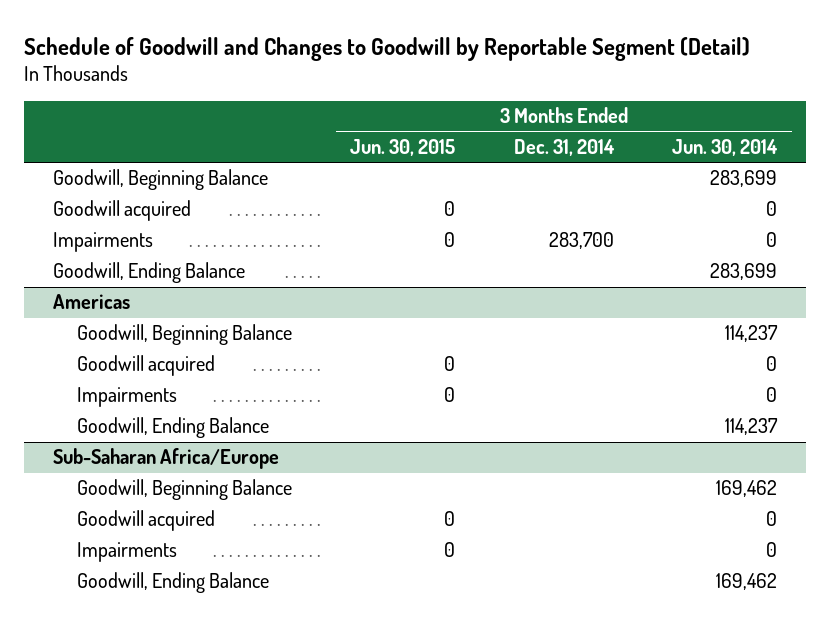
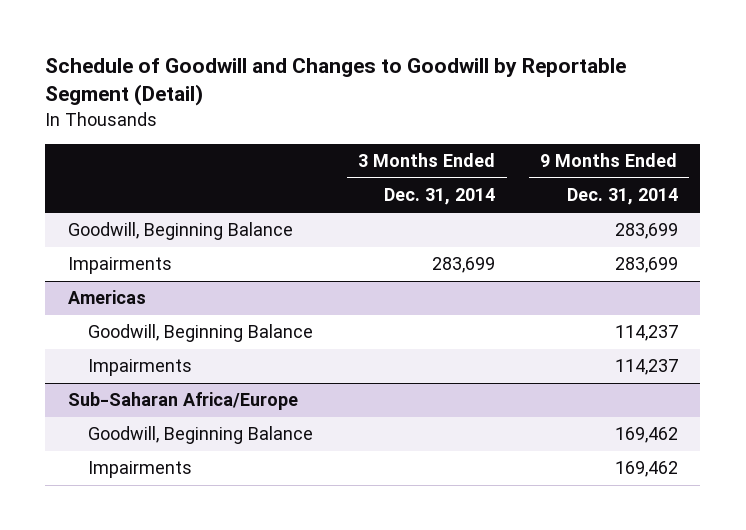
- | 3 Months Ended Jun. 30, 2015 | 3 Months Ended Dec. 31, 2014 | 3 Months Ended Jun. 30, 2014
+ | 3 Months Ended Dec. 31, 2014 | 9 Months Ended Dec. 31, 2014
- Goodwill acquired | 0 | | 0
- Impairments | 0 | 283,700 | 0
- Goodwill, Ending Balance | | | 283,699
+ Impairments | 283,699 | 283,699
@ Americas
- Goodwill acquired | 0 | | 0
- Goodwill, Ending Balance | | | 114,237
@ Sub-Saharan Africa/Europe
- Goodwill acquired | 0 | | 0
- Goodwill, Ending Balance | | | 169,462

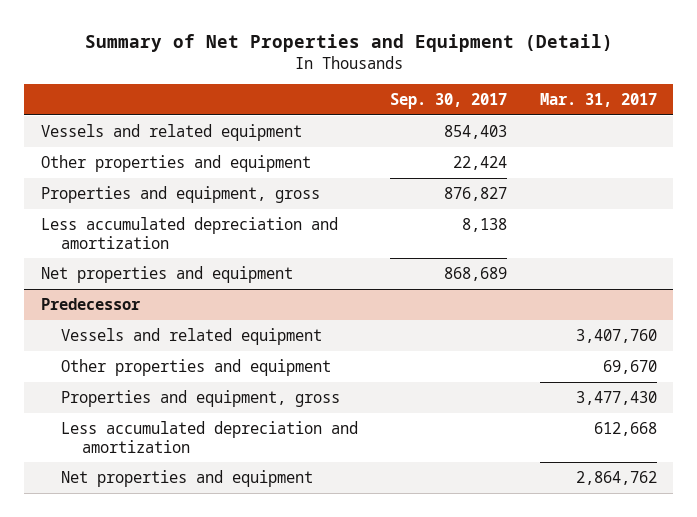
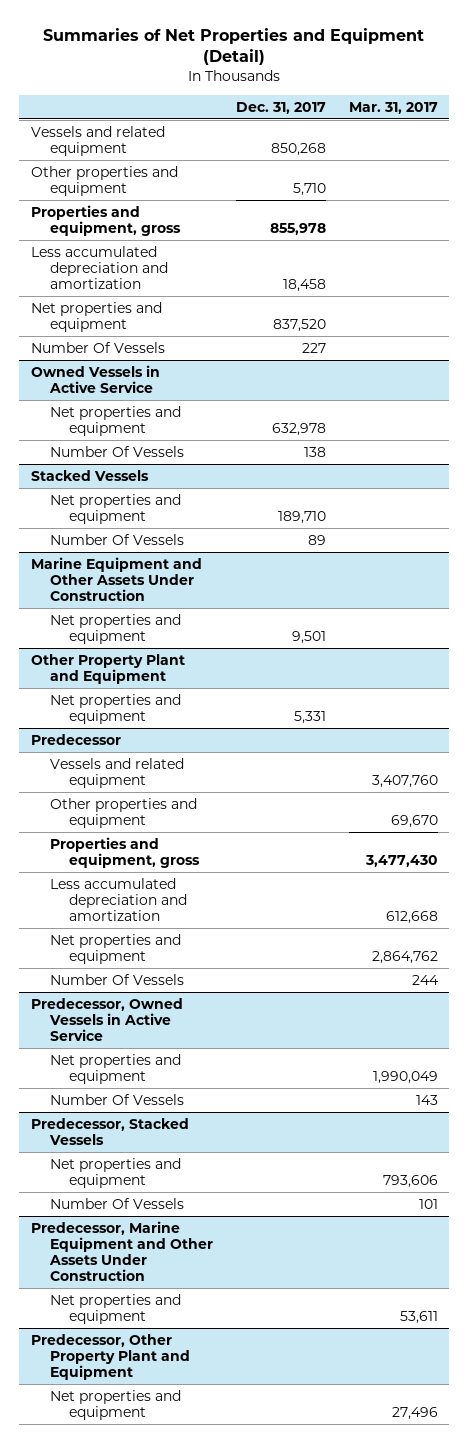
- Summary of Net Properties and Equipment (Detail)
+ Summaries of Net Properties and Equipment (Detail)
- | Sep. 30, 2017 | Mar. 31, 2017
+ | Dec. 31, 2017 | Mar. 31, 2017
+ Number Of Vessels | 227 |
+ Owned Vessels in Active Service
+ Net properties and equipment | 632,978 |
+ Number Of Vessels | 138 |
+ Stacked Vessels
+ Net properties and equipment | 189,710 |
+ Number Of Vessels | 89 |
+ Marine Equipment and Other Assets Under Construction
+ Net properties and equipment | 9,501 |
+ Other Property Plant and Equipment
+ Net properties and equipment | 5,331 |
@ Predecessor
+ Number Of Vessels | | 244
+ Predecessor, Owned Vessels in Active Service
+ Net properties and equipment | | 1,990,049
+ Number Of Vessels | | 143
+ Predecessor, Stacked Vessels
+ Net properties and equipment | | 793,606
+ Number Of Vessels | | 101
+ Predecessor, Marine Equipment and Other Assets Under Construction
+ Net properties and equipment | | 53,611
+ Predecessor, Other Property Plant and Equipment
+ Net properties and equipment | | 27,496

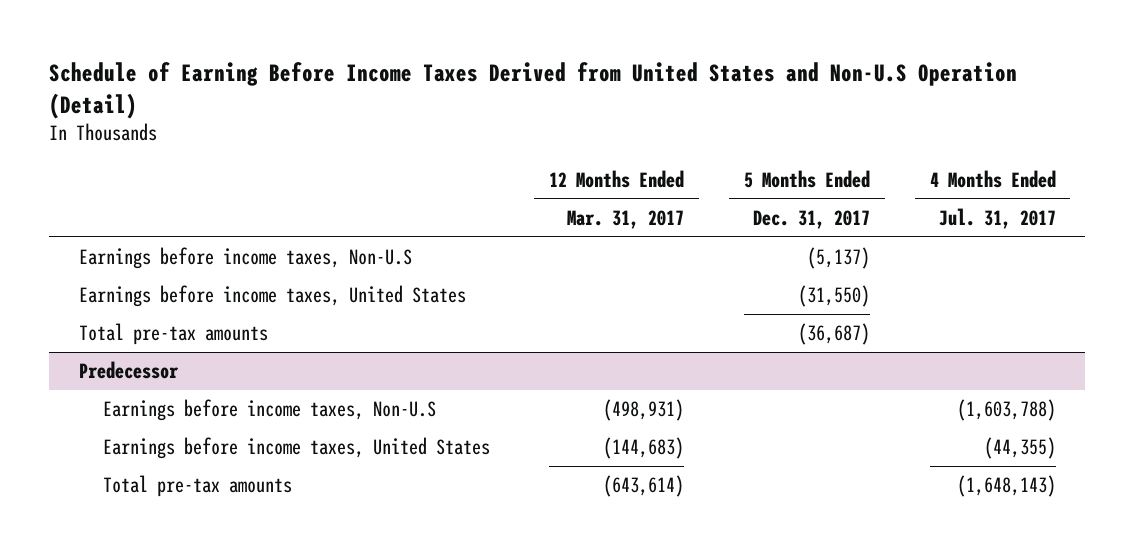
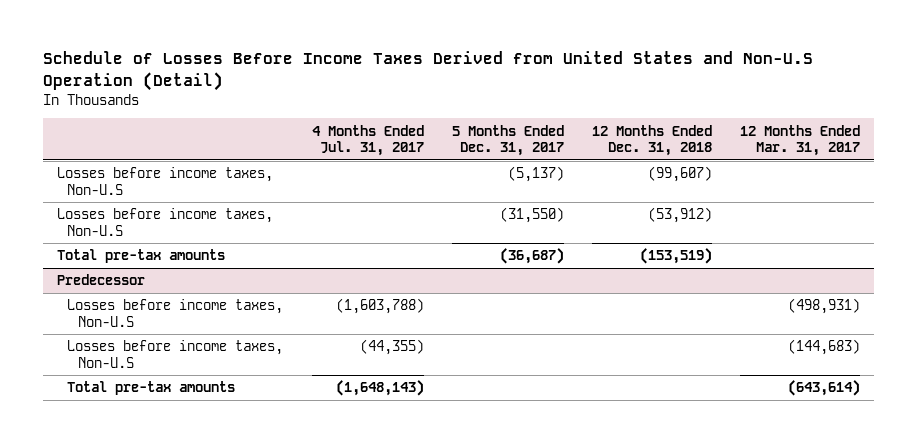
- Schedule of Earning Before Income Taxes Derived from United States and Non-U.S Operation (Detail)
+ Schedule of Losses Before Income Taxes Derived from United States and Non-U.S Operation (Detail)
- | 12 Months Ended Mar. 31, 2017 | 5 Months Ended Dec. 31, 2017 | 4 Months Ended Jul. 31, 2017
+ | 4 Months Ended Jul. 31, 2017 | 5 Months Ended Dec. 31, 2017 | 12 Months Ended Dec. 31, 2018 | 12 Months Ended Mar. 31, 2017
- Earnings before income taxes, Non-U.S | | (5,137) |
- Earnings before income taxes, United States | | (31,550) |
+ Losses before income taxes, Non-U.S | | (5,137) | (99,607) |
+ Losses before income taxes, Non-U.S | | (31,550) | (53,912) |
@ Predecessor
- Earnings before income taxes, Non-U.S | (498,931) | | (1,603,788)
- Earnings before income taxes, United States | (144,683) | | (44,355)
+ Losses before income taxes, Non-U.S | (1,603,788) | | | (498,931)
+ Losses before income taxes, Non-U.S | (44,355) | | | (144,683)

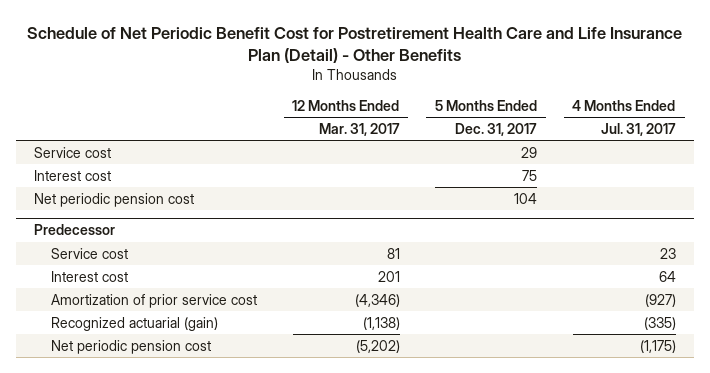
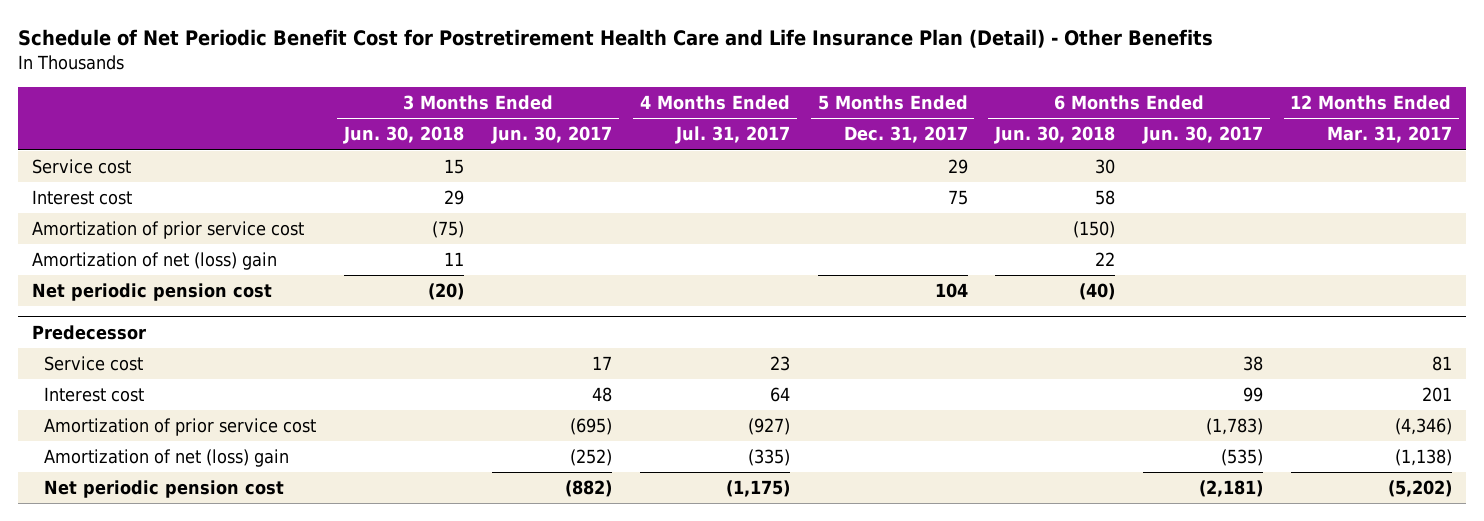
- | 12 Months Ended Mar. 31, 2017 | 5 Months Ended Dec. 31, 2017 | 4 Months Ended Jul. 31, 2017
+ | 3 Months Ended Jun. 30, 2018 | 3 Months Ended Jun. 30, 2017 | 4 Months Ended Jul. 31, 2017 | 5 Months Ended Dec. 31, 2017 | 6 Months Ended Jun. 30, 2018 | 6 Months Ended Jun. 30, 2017 | 12 Months Ended Mar. 31, 2017
+ Amortization of prior service cost | (75) | | | | (150) | |
+ Amortization of net (loss) gain | 11 | | | | 22 | |
@ Predecessor
- Recognized actuarial (gain) | (1,138) | | (335)
+ Amortization of net (loss) gain | | (252) | (335) | | | (535) | (1,138)

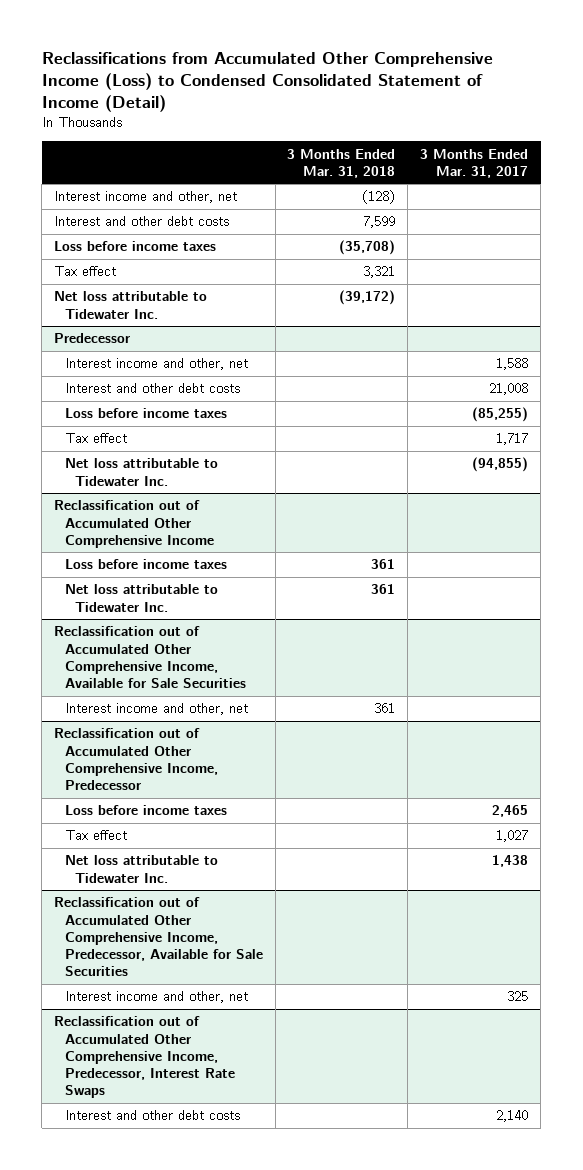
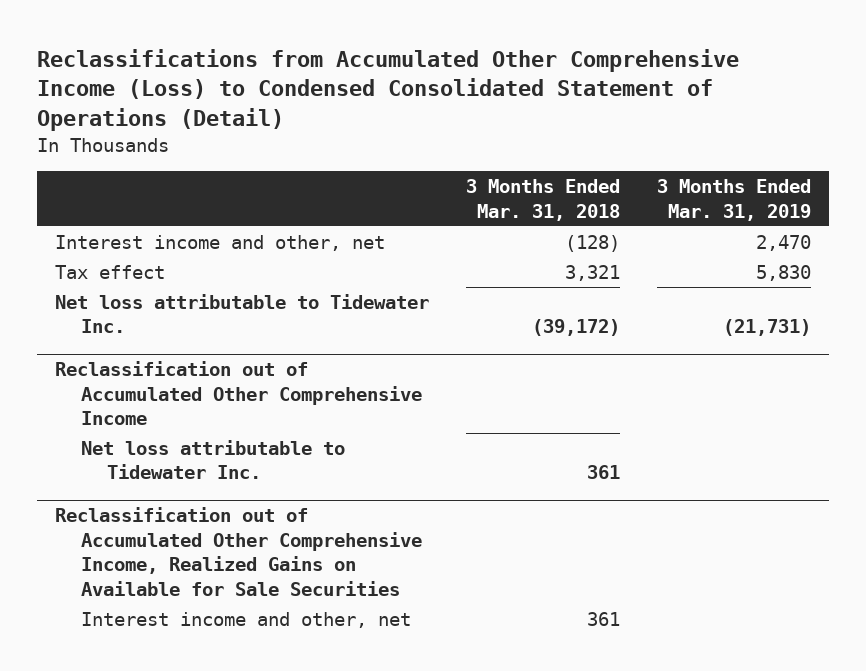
- Reclassifications from Accumulated Other Comprehensive Income (Loss) to Condensed Consolidated Statement of Income (Detail)
+ Reclassifications from Accumulated Other Comprehensive Income (Loss) to Condensed Consolidated Statement of Operations (Detail)
- | 3 Months Ended Mar. 31, 2018 | 3 Months Ended Mar. 31, 2017
+ | 3 Months Ended Mar. 31, 2018 | 3 Months Ended Mar. 31, 2019
- Interest and other debt costs | 7,599 |
- Loss before income taxes | (35,708) |
- Predecessor
- Interest income and other, net | | 1,588
- Interest and other debt costs | | 21,008
- Loss before income taxes | | (85,255)
- Tax effect | | 1,717
- Net loss attributable to Tidewater Inc. | | (94,855)
@ Reclassification out of Accumulated Other Comprehensive Income
- Loss before income taxes | 361 |
- Reclassification out of Accumulated Other Comprehensive Income, Available for Sale Securities
+ Reclassification out of Accumulated Other Comprehensive Income, Realized Gains on Available for Sale Securities
- Reclassification out of Accumulated Other Comprehensive Income, Predecessor
- Loss before income taxes | | 2,465
- Tax effect | | 1,027
- Net loss attributable to Tidewater Inc. | | 1,438
- Reclassification out of Accumulated Other Comprehensive Income, Predecessor, Available for Sale Securities
- Interest income and other, net | | 325
- Reclassification out of Accumulated Other Comprehensive Income, Predecessor, Interest Rate Swaps
- Interest and other debt costs | | 2,140

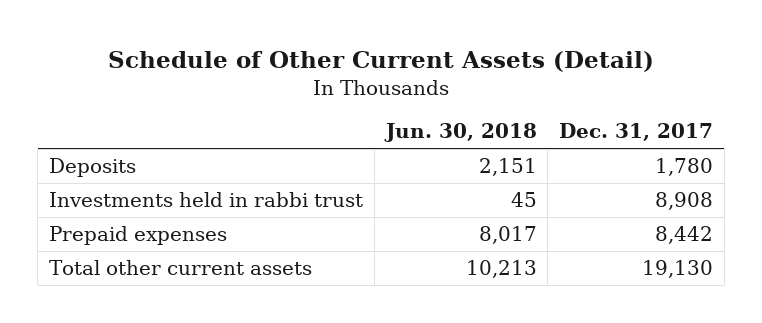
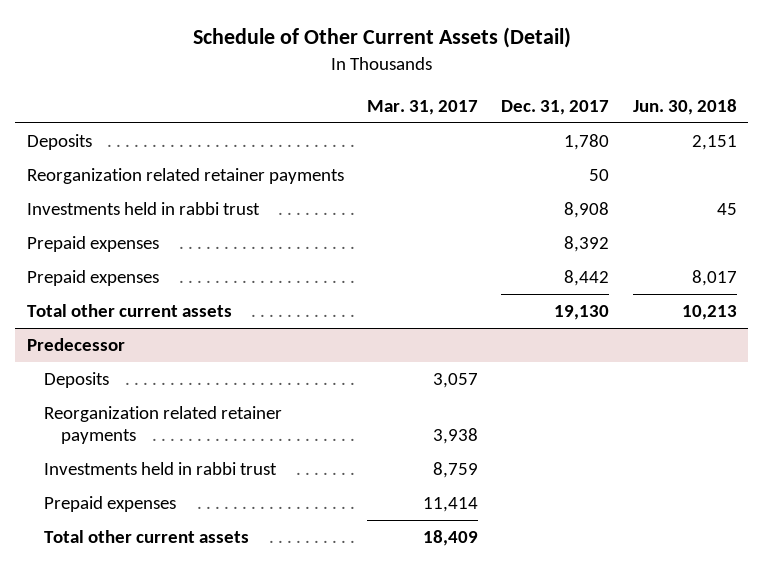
- | Jun. 30, 2018 | Dec. 31, 2017
+ | Mar. 31, 2017 | Dec. 31, 2017 | Jun. 30, 2018
+ Reorganization related retainer payments | | 50 |
+ Prepaid expenses | | 8,392 |
+ Predecessor
+ Deposits | 3,057 | |
+ Reorganization related retainer payments | 3,938 | |
+ Investments held in rabbi trust | 8,759 | |
+ Prepaid expenses | 11,414 | |
+ Total other current assets | 18,409 | |

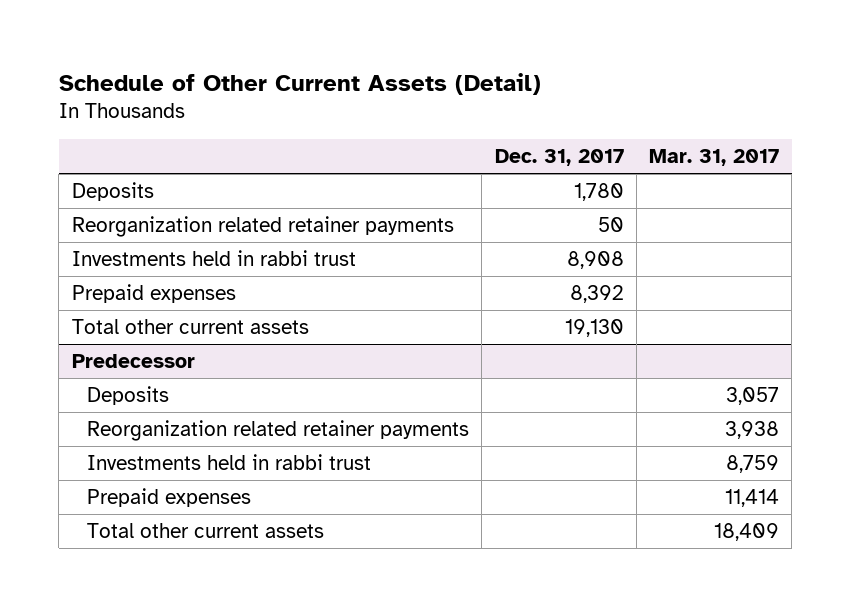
- | Mar. 31, 2017 | Dec. 31, 2017 | Jun. 30, 2018
+ | Dec. 31, 2017 | Mar. 31, 2017
- Prepaid expenses | | 8,442 | 8,017

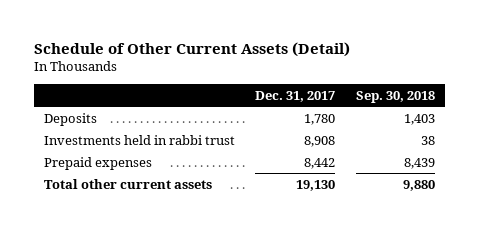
- | Dec. 31, 2017 | Mar. 31, 2017
+ | Dec. 31, 2017 | Sep. 30, 2018
- Reorganization related retainer payments | 50 |
- Prepaid expenses | 8,392 |
+ Prepaid expenses | 8,442 | 8,439
- Predecessor
- Deposits | | 3,057
- Reorganization related retainer payments | | 3,938
- Investments held in rabbi trust | | 8,759
- Prepaid expenses | | 11,414
- Total other current assets | | 18,409

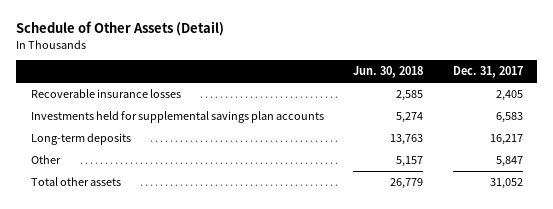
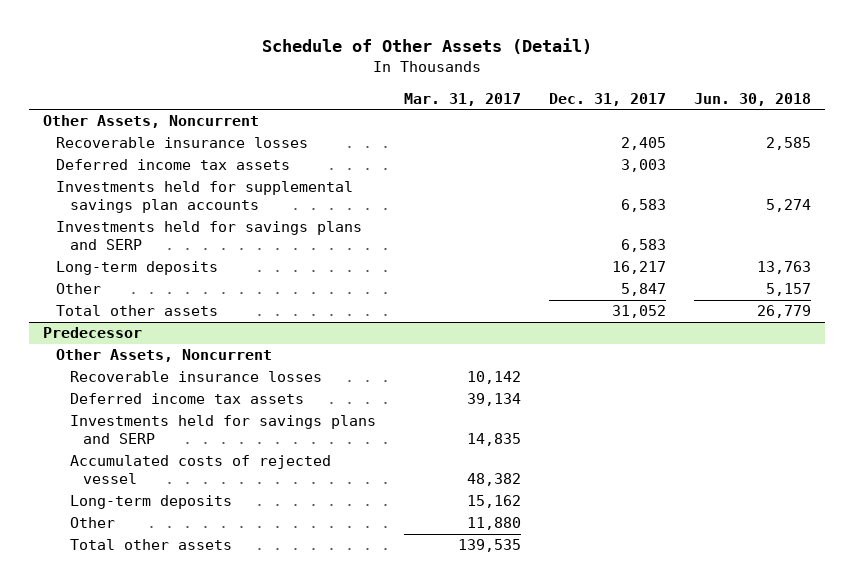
- | Jun. 30, 2018 | Dec. 31, 2017
+ | Mar. 31, 2017 | Dec. 31, 2017 | Jun. 30, 2018
+ Other Assets, Noncurrent
+ Deferred income tax assets | | 3,003 |
+ Investments held for savings plans and SERP | | 6,583 |
+ Predecessor
+ Other Assets, Noncurrent
+ Recoverable insurance losses | 10,142 | |
+ Deferred income tax assets | 39,134 | |
+ Investments held for savings plans and SERP | 14,835 | |
+ Accumulated costs of rejected vessel | 48,382 | |
+ Long-term deposits | 15,162 | |
+ Other | 11,880 | |
+ Total other assets | 139,535 | |

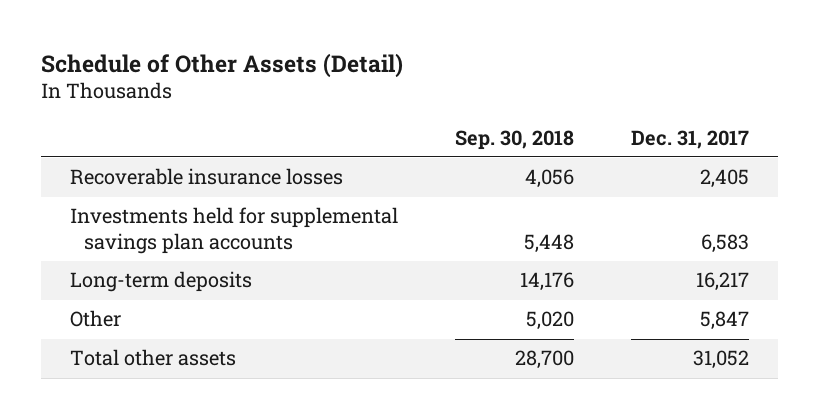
- | Mar. 31, 2017 | Dec. 31, 2017 | Jun. 30, 2018
+ | Sep. 30, 2018 | Dec. 31, 2017
- Other Assets, Noncurrent
- Deferred income tax assets | | 3,003 |
- Investments held for savings plans and SERP | | 6,583 |
- Predecessor
- Other Assets, Noncurrent
- Recoverable insurance losses | 10,142 | |
- Deferred income tax assets | 39,134 | |
- Investments held for savings plans and SERP | 14,835 | |
- Accumulated costs of rejected vessel | 48,382 | |
- Long-term deposits | 15,162 | |
- Other | 11,880 | |
- Total other assets | 139,535 | |

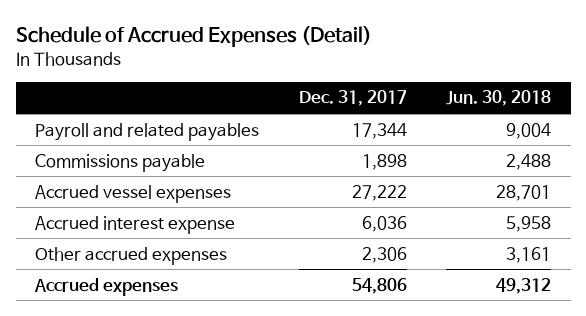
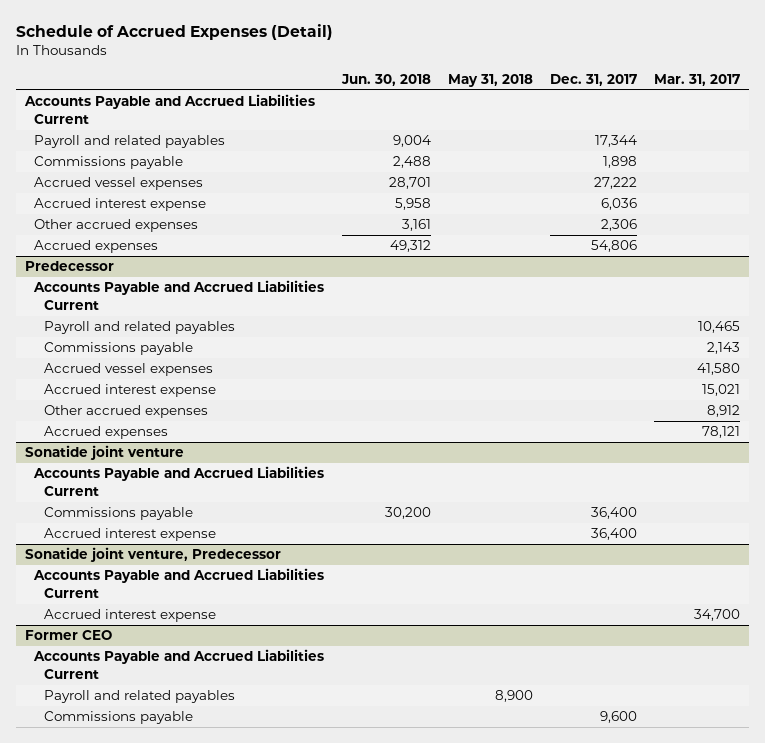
- | Dec. 31, 2017 | Jun. 30, 2018
+ | Jun. 30, 2018 | May 31, 2018 | Dec. 31, 2017 | Mar. 31, 2017
+ Accounts Payable and Accrued Liabilities Current
+ Predecessor
+ Accounts Payable and Accrued Liabilities Current
+ Payroll and related payables | | | | 10,465
+ Commissions payable | | | | 2,143
+ Accrued vessel expenses | | | | 41,580
+ Accrued interest expense | | | | 15,021
+ Other accrued expenses | | | | 8,912
+ Accrued expenses | | | | 78,121
+ Sonatide joint venture
+ Accounts Payable and Accrued Liabilities Current
+ Commissions payable | 30,200 | | 36,400 |
+ Accrued interest expense | | | 36,400 |
+ Sonatide joint venture, Predecessor
+ Accounts Payable and Accrued Liabilities Current
+ Accrued interest expense | | | | 34,700
+ Former CEO
+ Accounts Payable and Accrued Liabilities Current
+ Payroll and related payables | | 8,900 | |
+ Commissions payable | | | 9,600 |

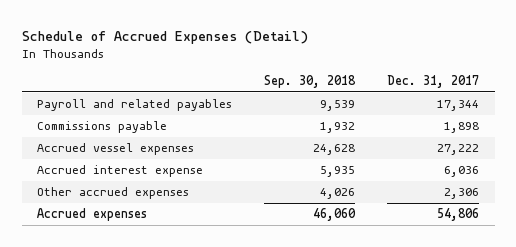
- | Jun. 30, 2018 | May 31, 2018 | Dec. 31, 2017 | Mar. 31, 2017
+ | Sep. 30, 2018 | Dec. 31, 2017
- Accounts Payable and Accrued Liabilities Current
- Predecessor
- Accounts Payable and Accrued Liabilities Current
- Payroll and related payables | | | | 10,465
- Commissions payable | | | | 2,143
- Accrued vessel expenses | | | | 41,580
- Accrued interest expense | | | | 15,021
- Other accrued expenses | | | | 8,912
- Accrued expenses | | | | 78,121
- Sonatide joint venture
- Accounts Payable and Accrued Liabilities Current
- Commissions payable | 30,200 | | 36,400 |
- Accrued interest expense | | | 36,400 |
- Sonatide joint venture, Predecessor
- Accounts Payable and Accrued Liabilities Current
- Accrued interest expense | | | | 34,700
- Former CEO
- Accounts Payable and Accrued Liabilities Current
- Payroll and related payables | | 8,900 | |
- Commissions payable | | | 9,600 |

